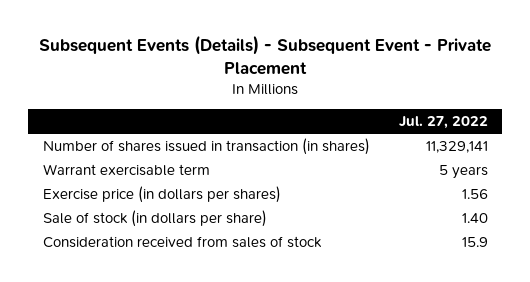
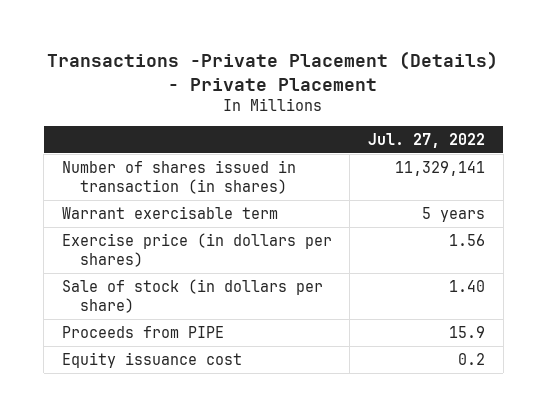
- Subsequent Events (Details) - Subsequent Event - Private Placement
+ Transactions -Private Placement (Details) - Private Placement
- Consideration received from sales of stock | 15.9
+ Proceeds from PIPE | 15.9
+ Equity issuance cost | 0.2

